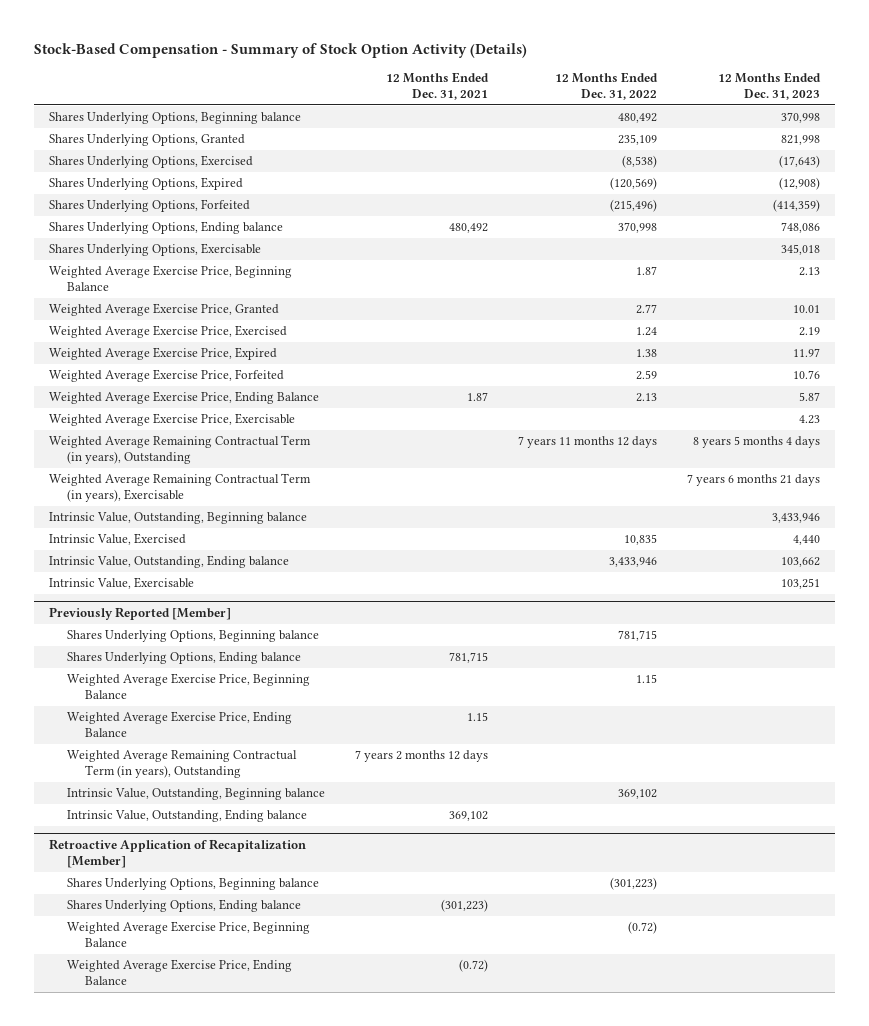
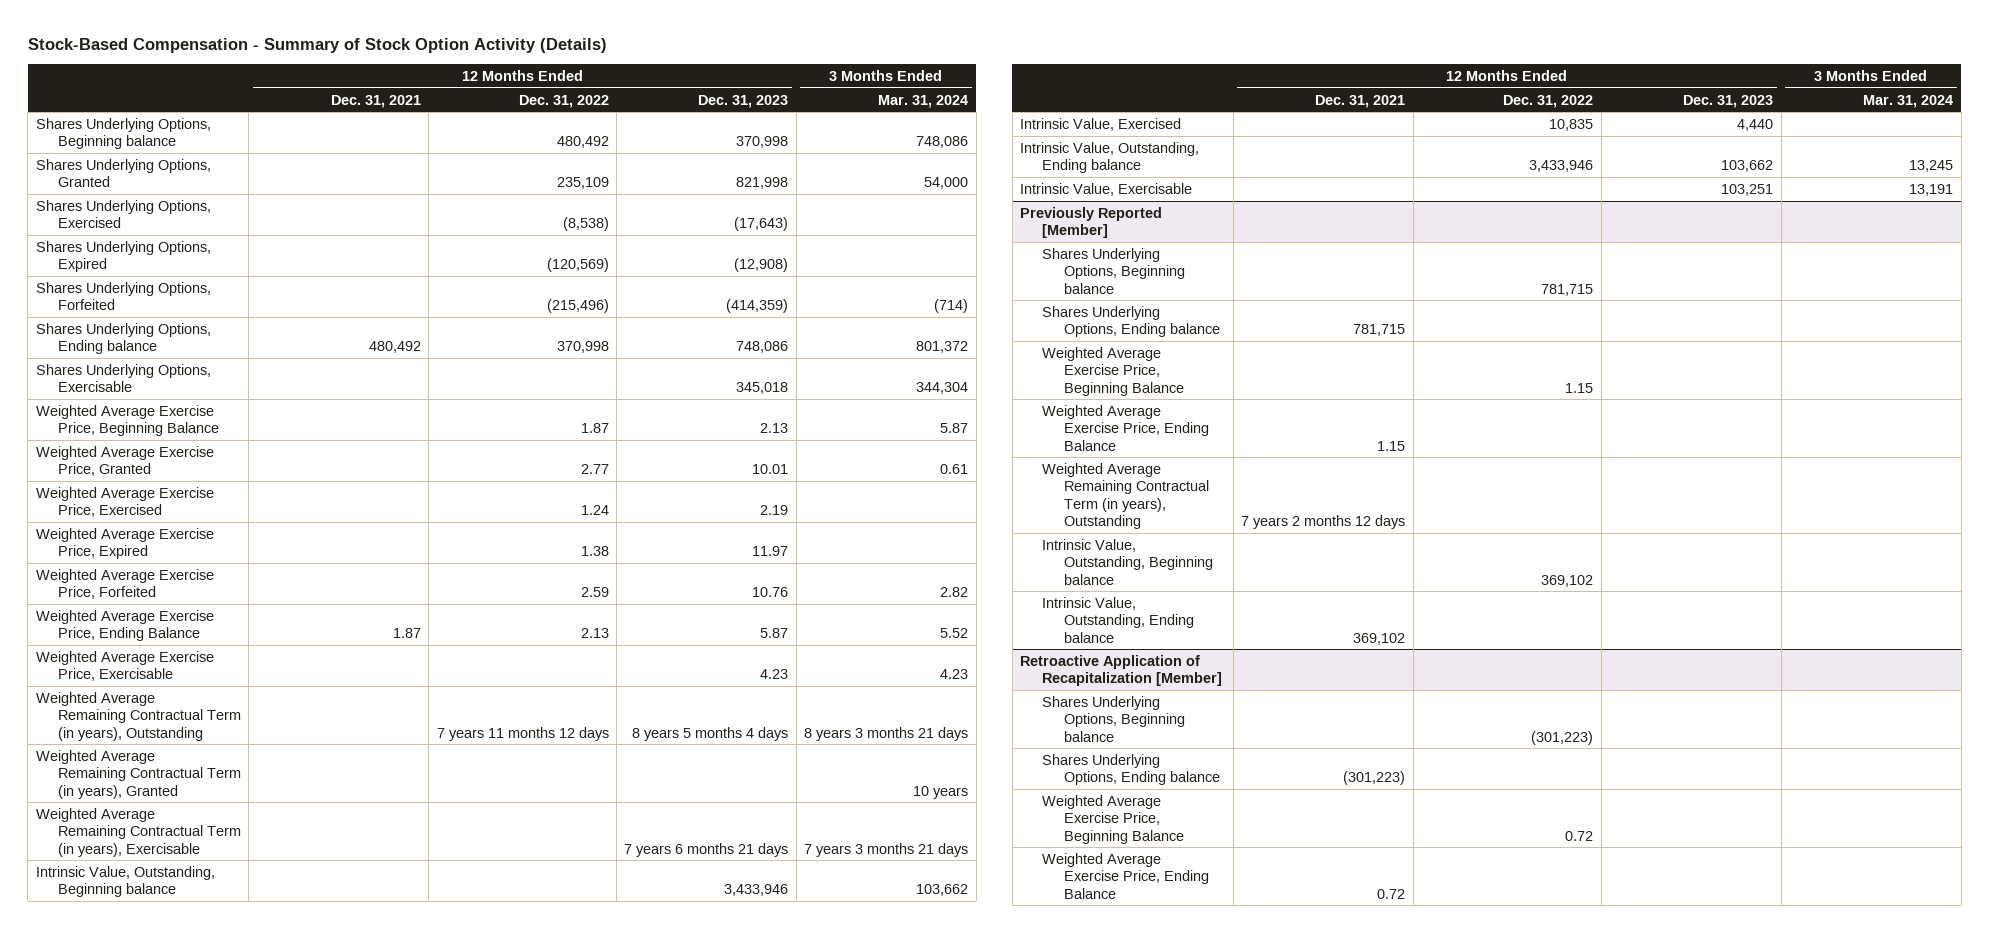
- | 12 Months Ended Dec. 31, 2021 | 12 Months Ended Dec. 31, 2022 | 12 Months Ended Dec. 31, 2023
+ | 12 Months Ended Dec. 31, 2021 | 12 Months Ended Dec. 31, 2022 | 12 Months Ended Dec. 31, 2023 | 3 Months Ended Mar. 31, 2024
+ Weighted Average Remaining Contractual Term (in years), Granted | | | | 10 years
@ Retroactive Application of Recapitalization [Member]
- Weighted Average Exercise Price, Beginning Balance | | (0.72) |
- Weighted Average Exercise Price, Ending Balance | (0.72) | |
+ Weighted Average Exercise Price, Beginning Balance | | 0.72 | |
+ Weighted Average Exercise Price, Ending Balance | 0.72 | | |

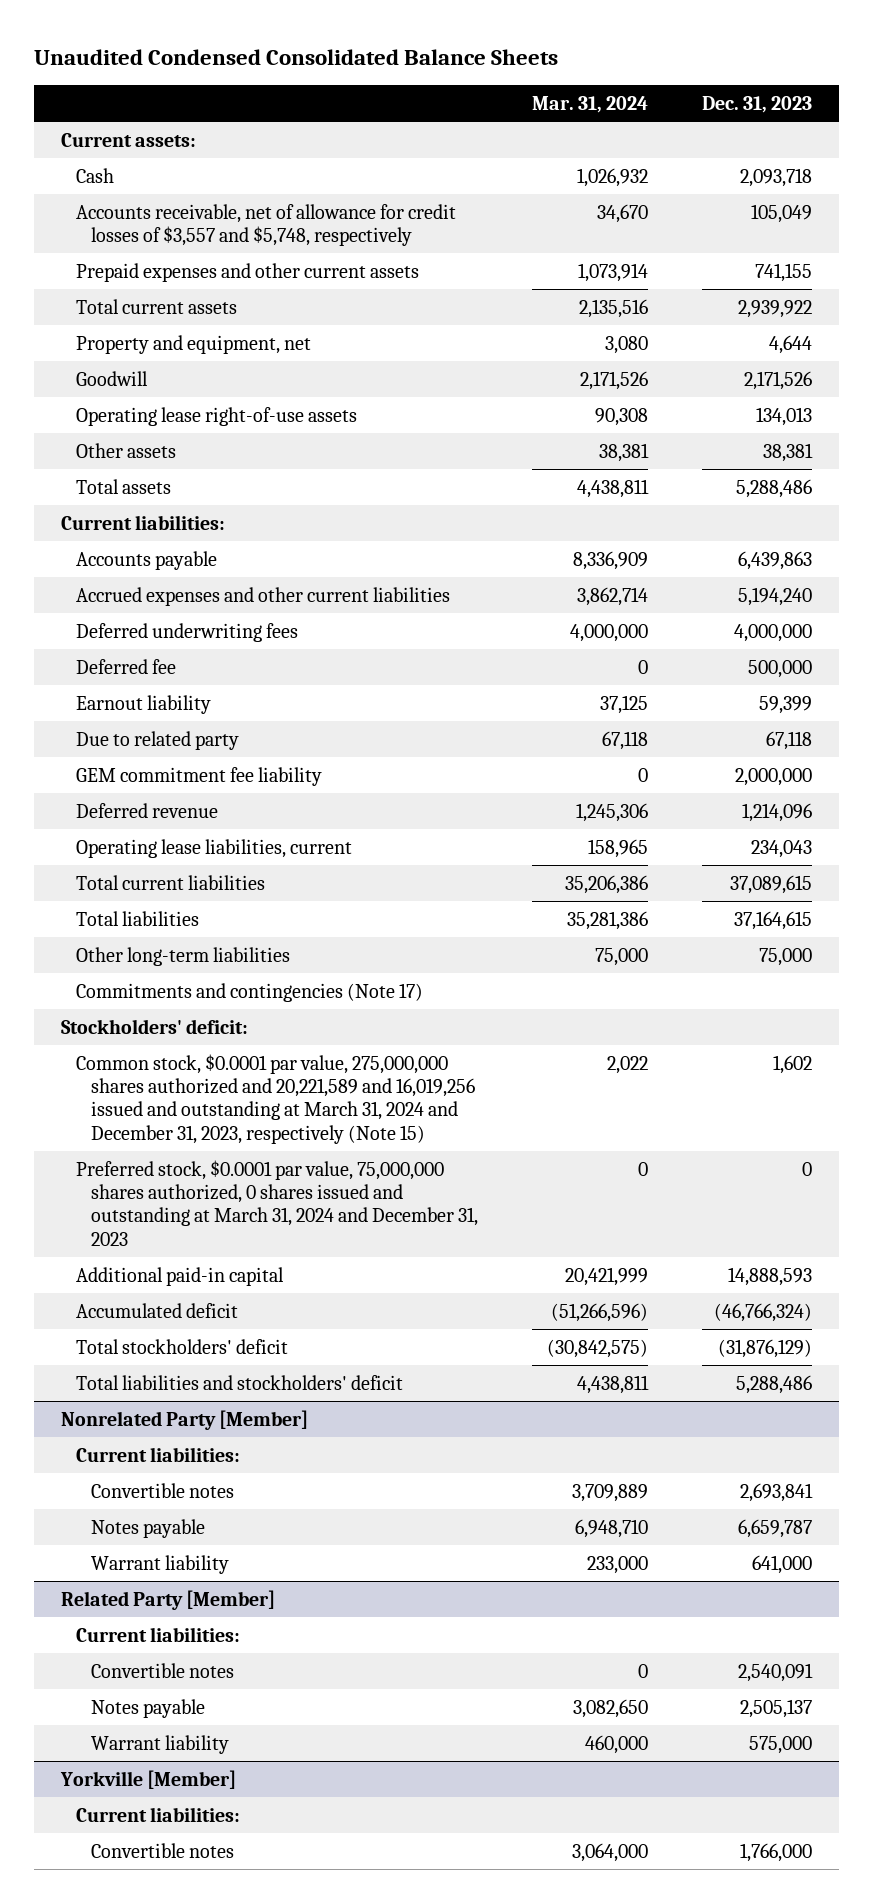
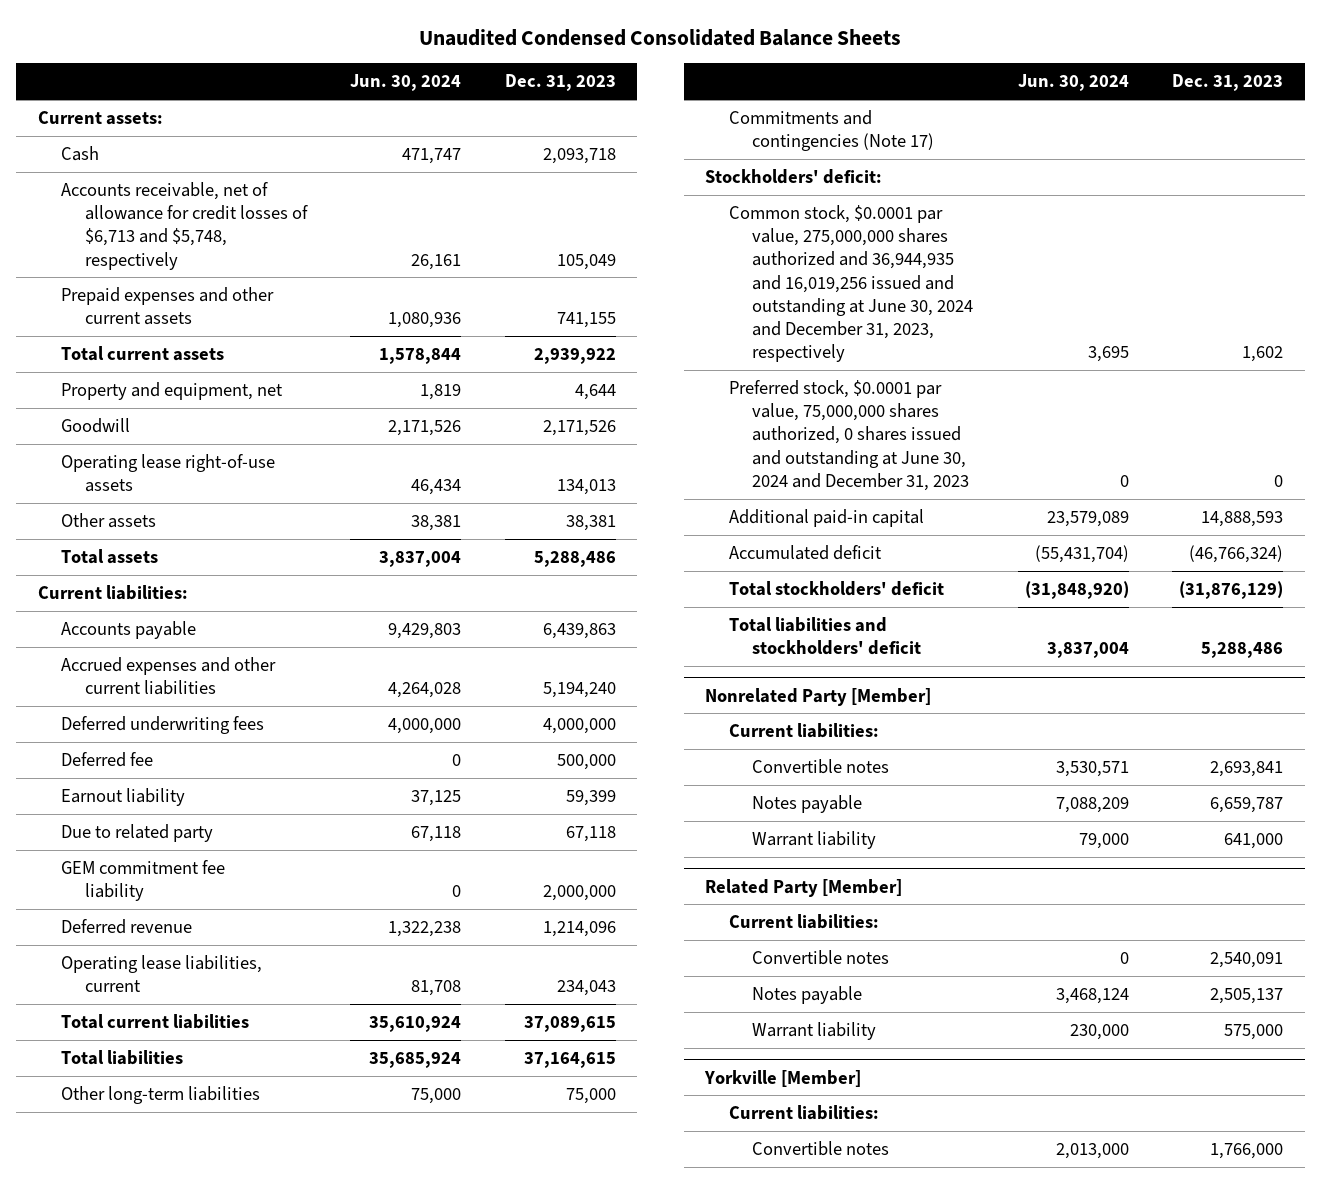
- | Mar. 31, 2024 | Dec. 31, 2023
+ | Jun. 30, 2024 | Dec. 31, 2023
- Accounts receivable, net of allowance for credit losses of $3,557 and $5,748, respectively | 34,670 | 105,049
+ Accounts receivable, net of allowance for credit losses of $6,713 and $5,748, respectively | 26,161 | 105,049
- Common stock, $0.0001 par value, 275,000,000 shares authorized and 20,221,589 and 16,019,256 issued and outstanding at March 31, 2024 and December 31, 2023, respectively (Note 15) | 2,022 | 1,602
- Preferred stock, $0.0001 par value, 75,000,000 shares authorized, 0 shares issued and outstanding at March 31, 2024 and December 31, 2023 | 0 | 0
+ Common stock, $0.0001 par value, 275,000,000 shares authorized and 36,944,935 and 16,019,256 issued and outstanding at June 30, 2024 and December 31, 2023, respectively | 3,695 | 1,602
+ Preferred stock, $0.0001 par value, 75,000,000 shares authorized, 0 shares issued and outstanding at June 30, 2024 and December 31, 2023 | 0 | 0

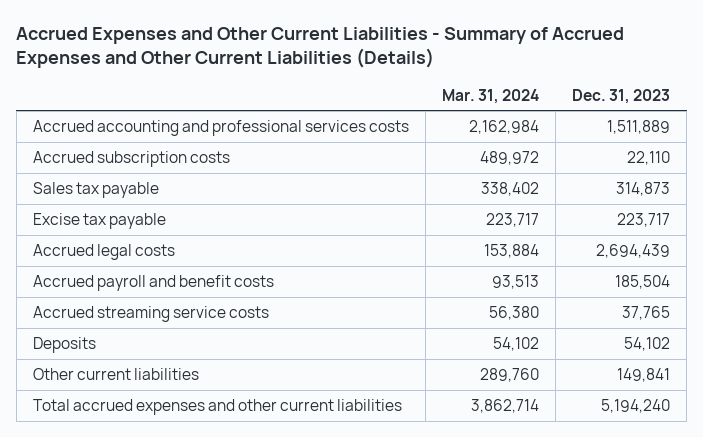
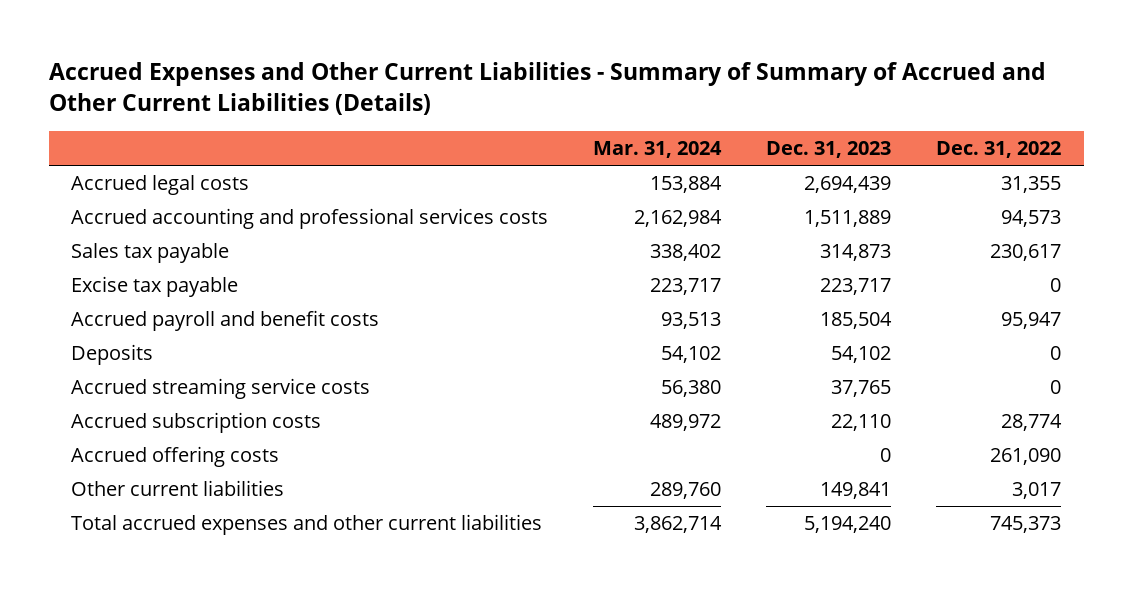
- Accrued Expenses and Other Current Liabilities - Summary of Accrued Expenses and Other Current Liabilities (Details)
+ Accrued Expenses and Other Current Liabilities - Summary of Summary of Accrued and Other Current Liabilities (Details)
- | Mar. 31, 2024 | Dec. 31, 2023
+ | Mar. 31, 2024 | Dec. 31, 2023 | Dec. 31, 2022
moved up: Accrued legal costs | 153,884 | 2,694,439 | 31,355
moved down: Accrued streaming service costs | 56,380 | 37,765 | 0
moved down: Accrued subscription costs | 489,972 | 22,110 | 28,774
+ Accrued offering costs | | 0 | 261,090

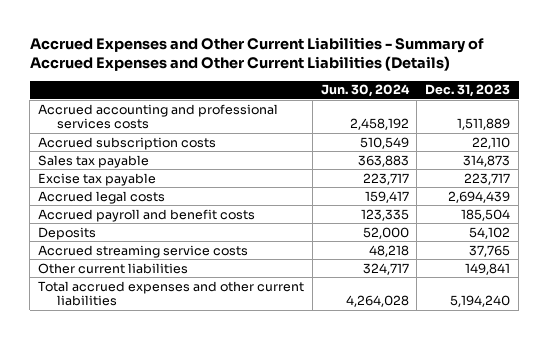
- Accrued Expenses and Other Current Liabilities - Summary of Summary of Accrued and Other Current Liabilities (Details)
+ Accrued Expenses and Other Current Liabilities - Summary of Accrued Expenses and Other Current Liabilities (Details)
- | Mar. 31, 2024 | Dec. 31, 2023 | Dec. 31, 2022
+ | Jun. 30, 2024 | Dec. 31, 2023
moved up: Accrued subscription costs | 510,549 | 22,110
moved down: Accrued legal costs | 159,417 | 2,694,439
- Accrued offering costs | | 0 | 261,090

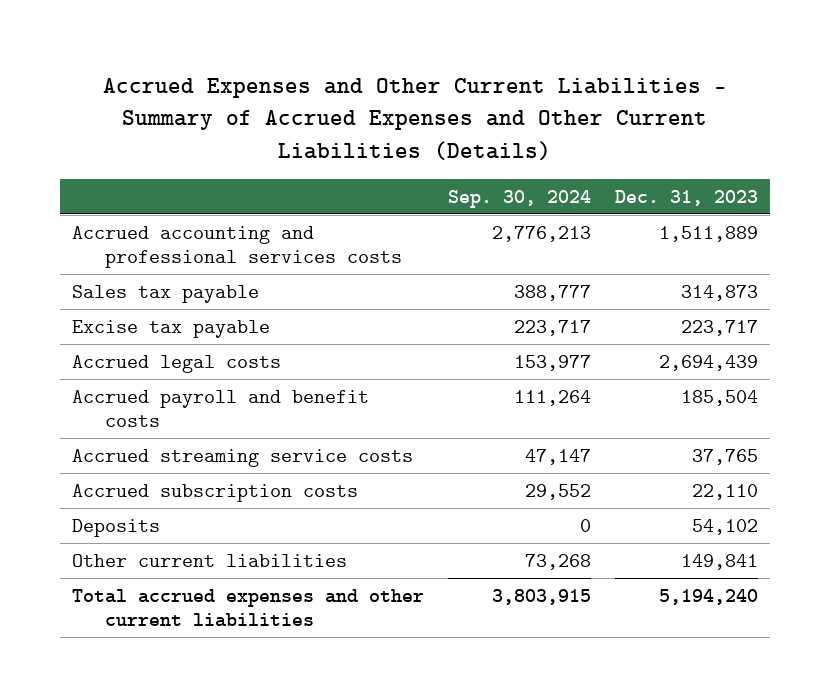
- | Jun. 30, 2024 | Dec. 31, 2023
+ | Sep. 30, 2024 | Dec. 31, 2023
moved down: Accrued subscription costs | 29,552 | 22,110
moved down: Deposits | 0 | 54,102

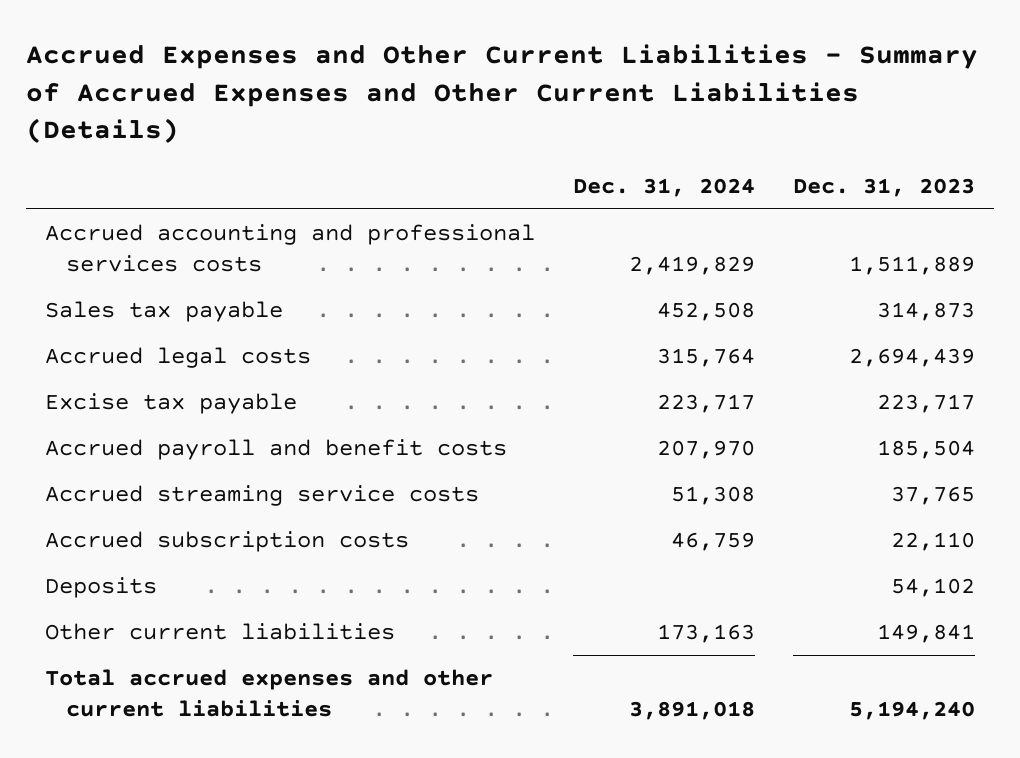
- | Sep. 30, 2024 | Dec. 31, 2023
+ | Dec. 31, 2024 | Dec. 31, 2023
moved down: Excise tax payable | 223,717 | 223,717

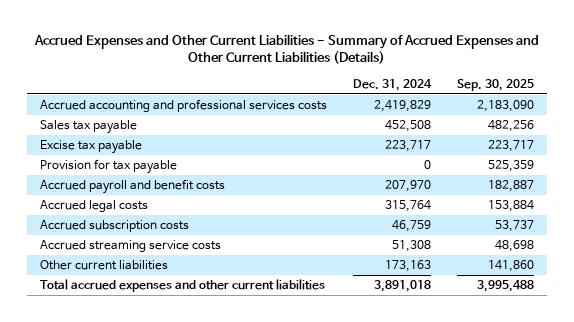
- | Dec. 31, 2024 | Dec. 31, 2023
+ | Dec. 31, 2024 | Sep. 30, 2025
+ Provision for tax payable | 0 | 525,359
moved down: Accrued legal costs | 315,764 | 153,884
- Deposits | | 54,102
moved down: Accrued streaming service costs | 51,308 | 48,698

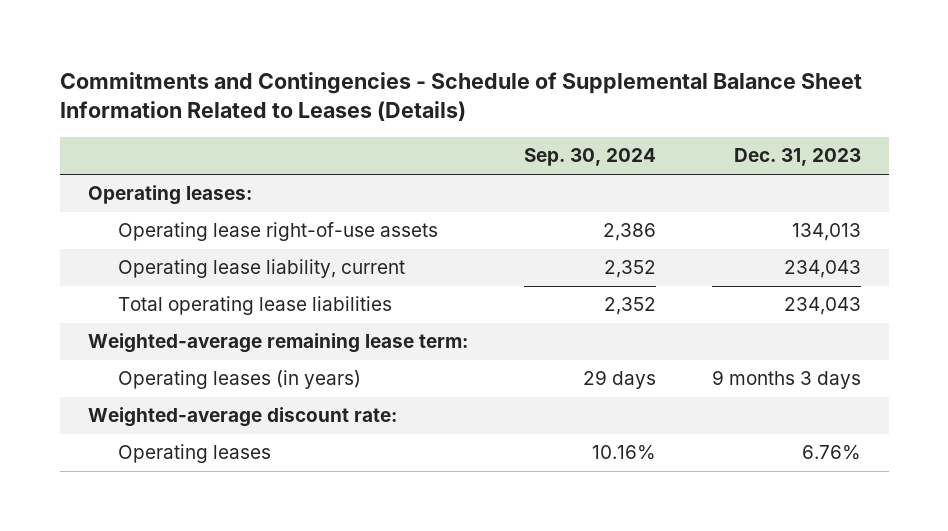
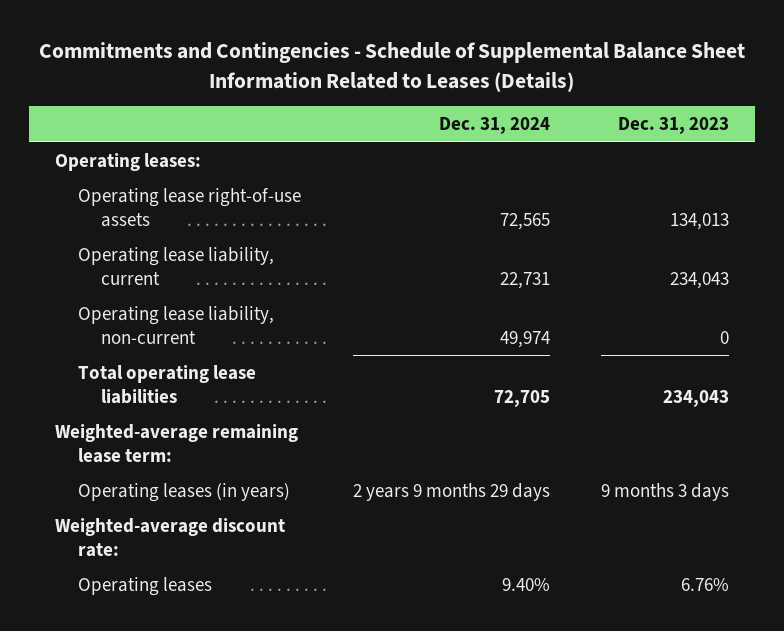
- | Sep. 30, 2024 | Dec. 31, 2023
+ | Dec. 31, 2024 | Dec. 31, 2023
+ Operating lease liability, non-current | 49,974 | 0

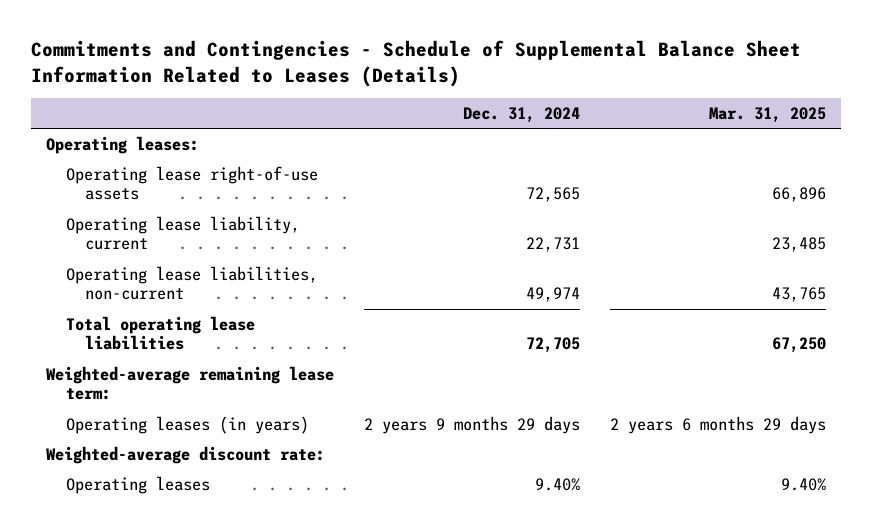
- | Dec. 31, 2024 | Dec. 31, 2023
+ | Dec. 31, 2024 | Mar. 31, 2025
- Operating lease liability, non-current | 49,974 | 0
+ Operating lease liabilities, non-current | 49,974 | 43,765

